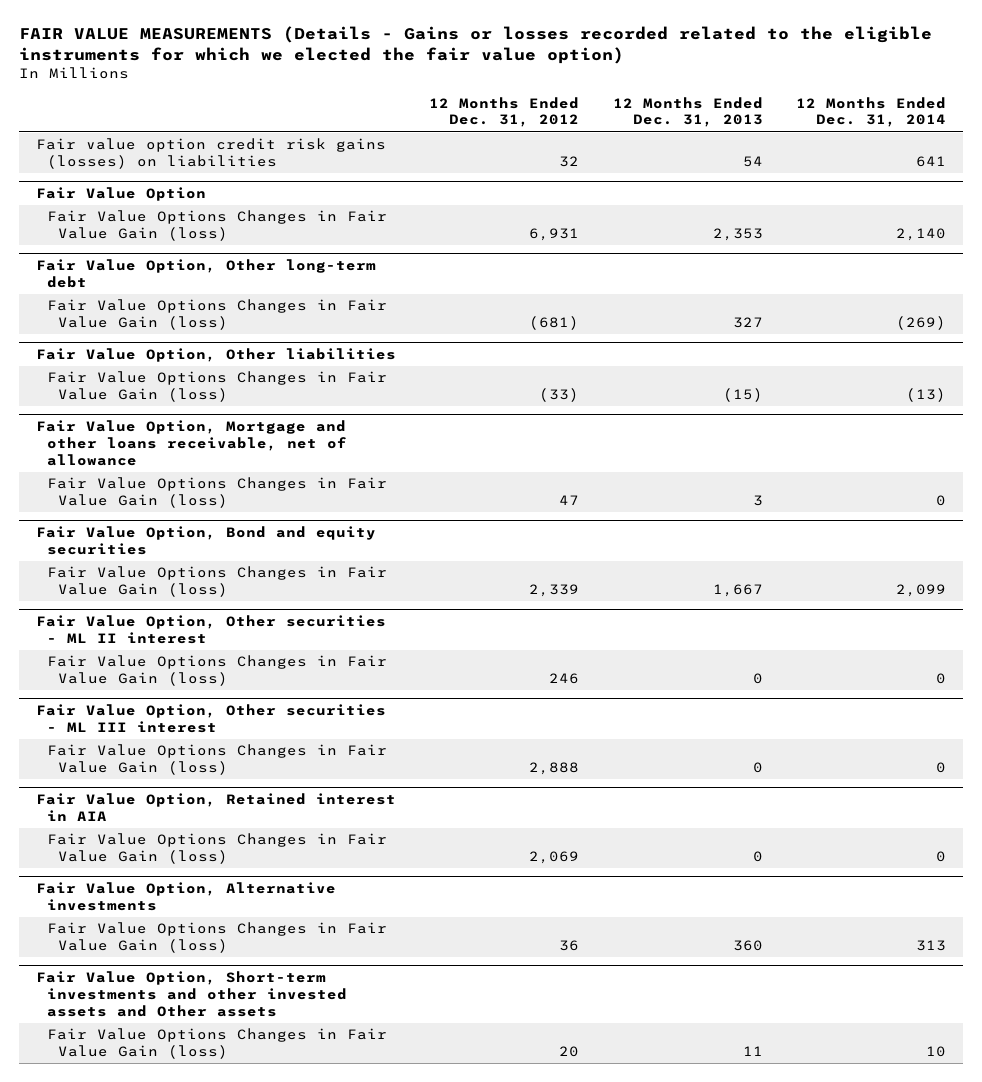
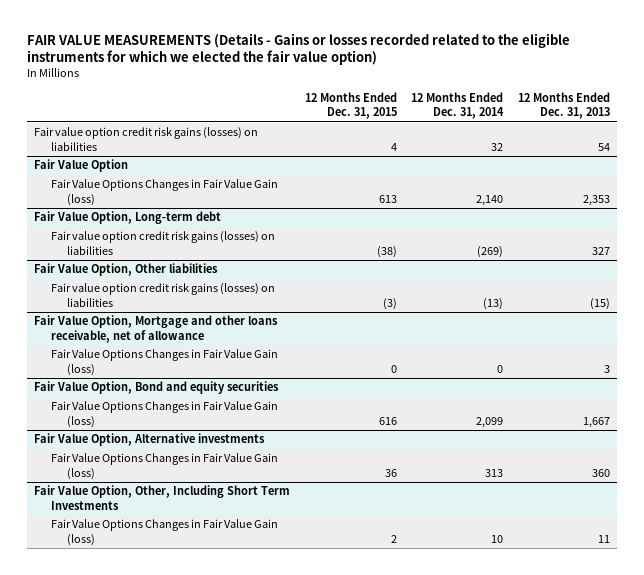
- | 12 Months Ended Dec. 31, 2012 | 12 Months Ended Dec. 31, 2013 | 12 Months Ended Dec. 31, 2014
+ | 12 Months Ended Dec. 31, 2015 | 12 Months Ended Dec. 31, 2014 | 12 Months Ended Dec. 31, 2013
- Fair value option credit risk gains (losses) on liabilities | 32 | 54 | 641
+ Fair value option credit risk gains (losses) on liabilities | 4 | 32 | 54
- Fair Value Option, Other long-term debt
- Fair Value Options Changes in Fair Value Gain (loss) | (681) | 327 | (269)
+ Fair Value Option, Long-term debt
+ Fair value option credit risk gains (losses) on liabilities | (38) | (269) | 327
@ Fair Value Option, Other liabilities
- Fair Value Options Changes in Fair Value Gain (loss) | (33) | (15) | (13)
+ Fair value option credit risk gains (losses) on liabilities | (3) | (13) | (15)
- Fair Value Option, Other securities - ML II interest
- Fair Value Options Changes in Fair Value Gain (loss) | 246 | 0 | 0
- Fair Value Option, Other securities - ML III interest
- Fair Value Options Changes in Fair Value Gain (loss) | 2,888 | 0 | 0
- Fair Value Option, Retained interest in AIA
- Fair Value Options Changes in Fair Value Gain (loss) | 2,069 | 0 | 0
- Fair Value Option, Short-term investments and other invested assets and Other assets
+ Fair Value Option, Other, Including Short Term Investments

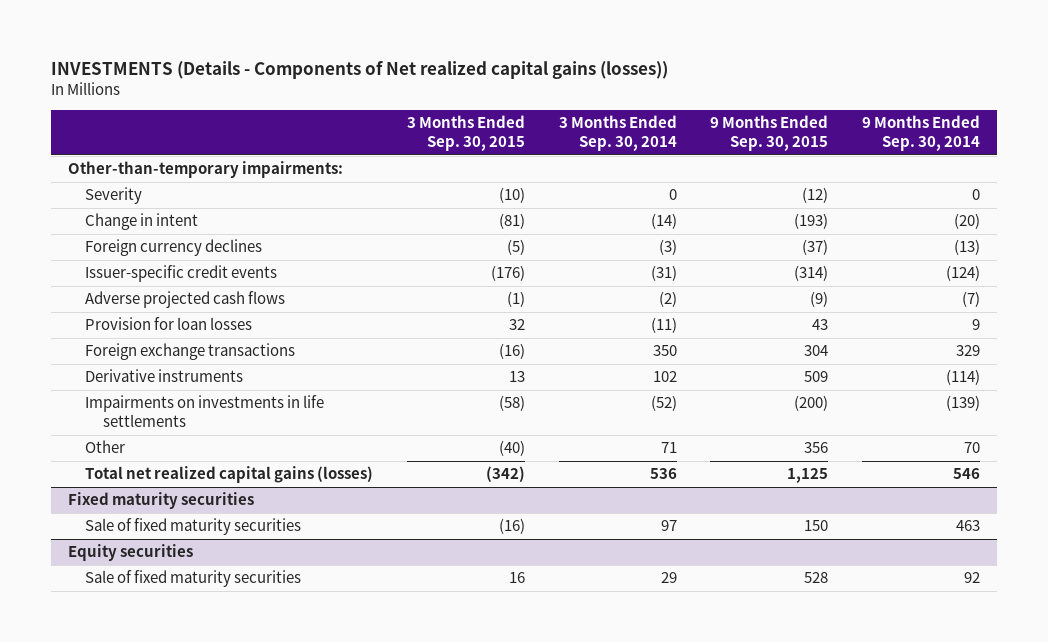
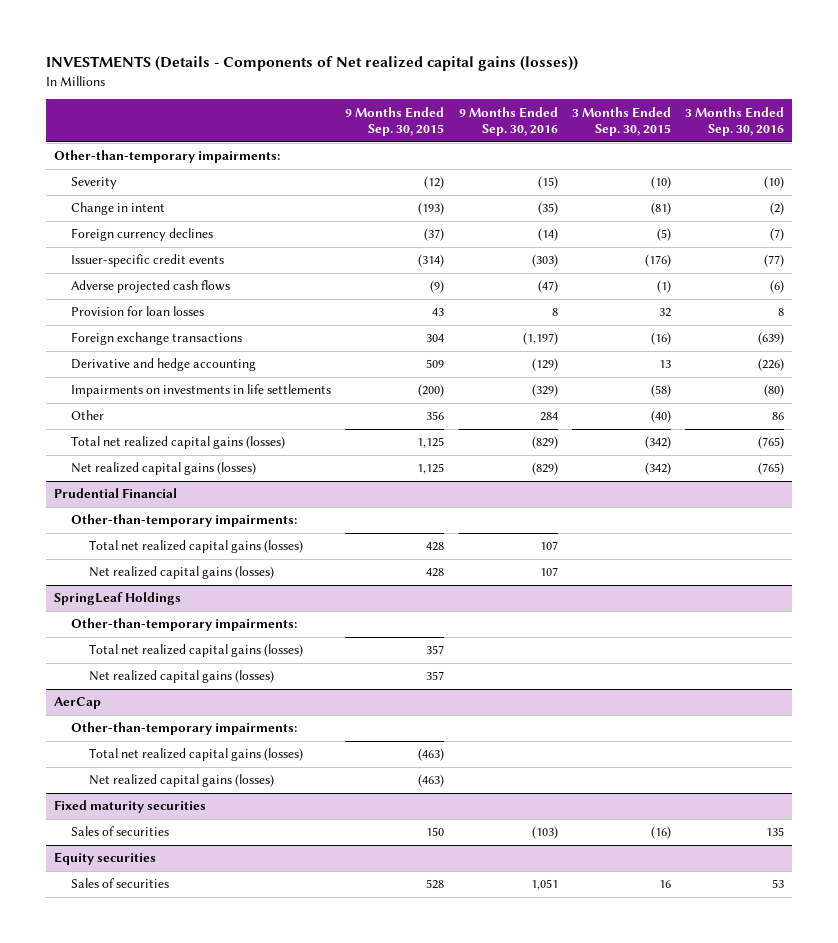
- | 3 Months Ended Sep. 30, 2015 | 3 Months Ended Sep. 30, 2014 | 9 Months Ended Sep. 30, 2015 | 9 Months Ended Sep. 30, 2014
+ | 9 Months Ended Sep. 30, 2015 | 9 Months Ended Sep. 30, 2016 | 3 Months Ended Sep. 30, 2015 | 3 Months Ended Sep. 30, 2016
- Derivative instruments | 13 | 102 | 509 | (114)
+ Derivative and hedge accounting | 509 | (129) | 13 | (226)
+ Net realized capital gains (losses) | 1,125 | (829) | (342) | (765)
+ Prudential Financial
+ Other-than-temporary impairments:
+ Total net realized capital gains (losses) | 428 | 107 | |
+ Net realized capital gains (losses) | 428 | 107 | |
+ SpringLeaf Holdings
+ Other-than-temporary impairments:
+ Total net realized capital gains (losses) | 357 | | |
+ Net realized capital gains (losses) | 357 | | |
+ AerCap
+ Other-than-temporary impairments:
+ Total net realized capital gains (losses) | (463) | | |
+ Net realized capital gains (losses) | (463) | | |
@ Fixed maturity securities
- Sale of fixed maturity securities | (16) | 97 | 150 | 463
+ Sales of securities | 150 | (103) | (16) | 135
@ Equity securities
- Sale of fixed maturity securities | 16 | 29 | 528 | 92
+ Sales of securities | 528 | 1,051 | 16 | 53

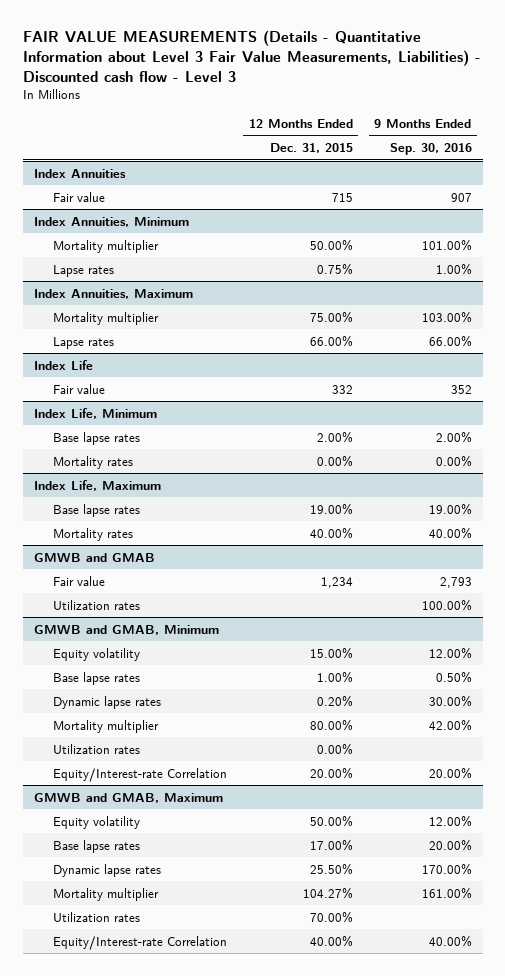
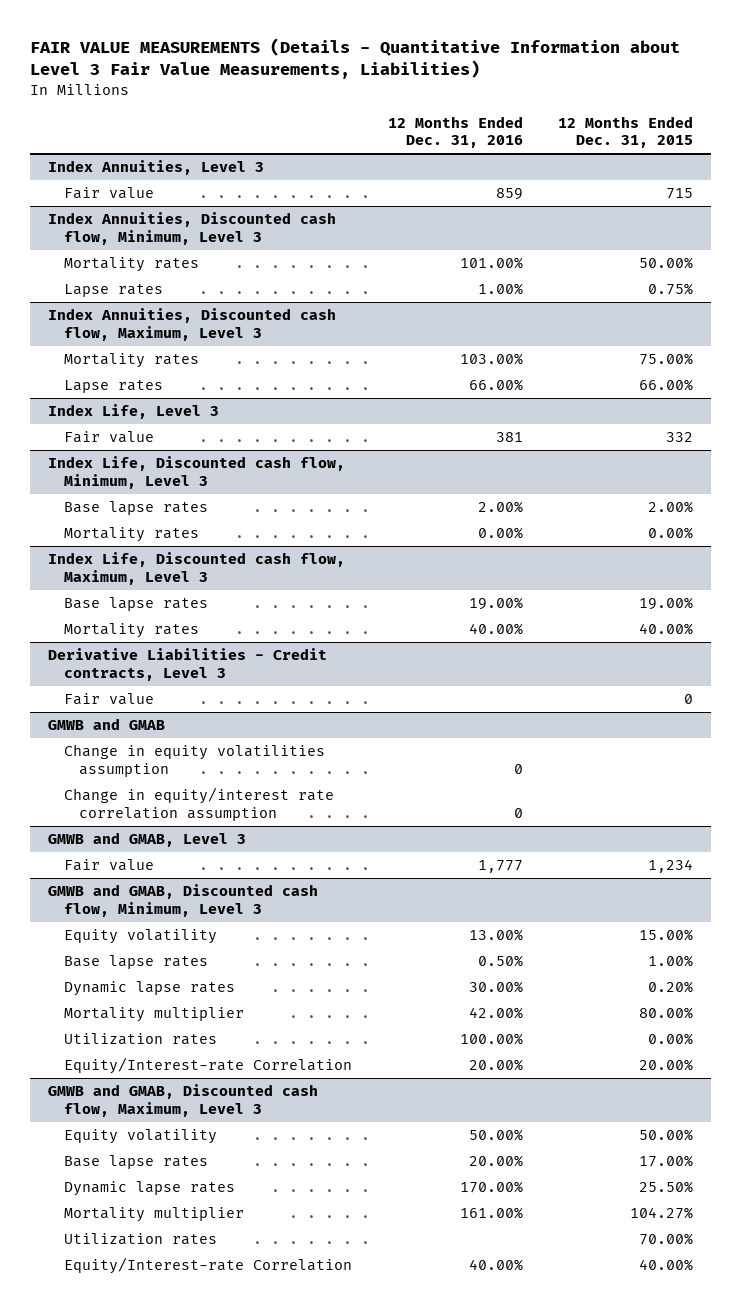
- FAIR VALUE MEASUREMENTS (Details - Quantitative Information about Level 3 Fair Value Measurements, Liabilities) - Discounted cash flow - Level 3
+ FAIR VALUE MEASUREMENTS (Details - Quantitative Information about Level 3 Fair Value Measurements, Liabilities)
- | 12 Months Ended Dec. 31, 2015 | 9 Months Ended Sep. 30, 2016
+ | 12 Months Ended Dec. 31, 2016 | 12 Months Ended Dec. 31, 2015
- Index Annuities
+ Index Annuities, Level 3
- Index Annuities, Minimum
- Mortality multiplier | 50.00% | 101.00%
+ Index Annuities, Discounted cash flow, Minimum, Level 3
+ Mortality rates | 101.00% | 50.00%
- Index Annuities, Maximum
- Mortality multiplier | 75.00% | 103.00%
+ Index Annuities, Discounted cash flow, Maximum, Level 3
+ Mortality rates | 103.00% | 75.00%
- Index Life
+ Index Life, Level 3
- Index Life, Minimum
+ Index Life, Discounted cash flow, Minimum, Level 3
- Index Life, Maximum
+ Index Life, Discounted cash flow, Maximum, Level 3
+ Derivative Liabilities - Credit contracts, Level 3
+ Fair value | | 0
@ GMWB and GMAB
+ Change in equity volatilities assumption | 0 |
+ Change in equity/interest rate correlation assumption | 0 |
+ GMWB and GMAB, Level 3
@ GMWB and GMAB
- Utilization rates | | 100.00%
- GMWB and GMAB, Minimum
+ GMWB and GMAB, Discounted cash flow, Minimum, Level 3
- GMWB and GMAB, Maximum
+ GMWB and GMAB, Discounted cash flow, Maximum, Level 3

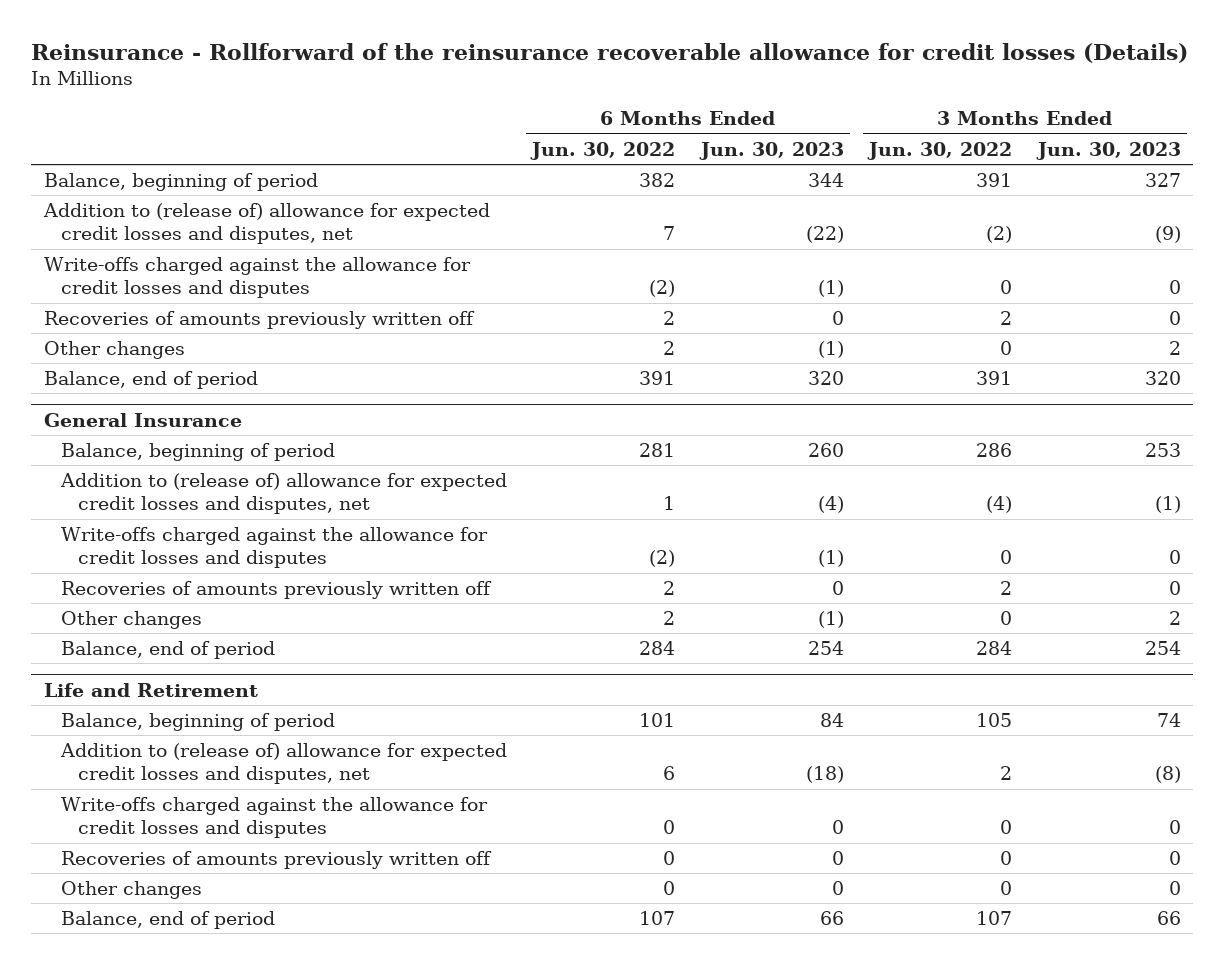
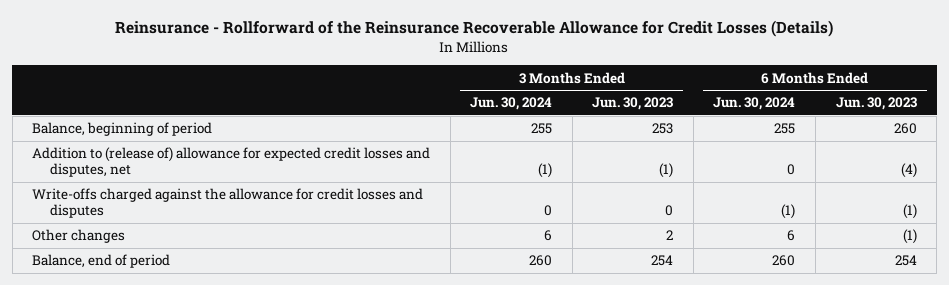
- Reinsurance - Rollforward of the reinsurance recoverable allowance for credit losses (Details)
+ Reinsurance - Rollforward of the Reinsurance Recoverable Allowance for Credit Losses (Details)
- | 6 Months Ended Jun. 30, 2022 | 6 Months Ended Jun. 30, 2023 | 3 Months Ended Jun. 30, 2022 | 3 Months Ended Jun. 30, 2023
+ | 3 Months Ended Jun. 30, 2024 | 3 Months Ended Jun. 30, 2023 | 6 Months Ended Jun. 30, 2024 | 6 Months Ended Jun. 30, 2023
- Balance, beginning of period | 382 | 344 | 391 | 327
- Addition to (release of) allowance for expected credit losses and disputes, net | 7 | (22) | (2) | (9)
- Write-offs charged against the allowance for credit losses and disputes | (2) | (1) | 0 | 0
- Recoveries of amounts previously written off | 2 | 0 | 2 | 0
- Other changes | 2 | (1) | 0 | 2
- Balance, end of period | 391 | 320 | 391 | 320
- General Insurance
- Recoveries of amounts previously written off | 2 | 0 | 2 | 0
- Life and Retirement
- Balance, beginning of period | 101 | 84 | 105 | 74
- Addition to (release of) allowance for expected credit losses and disputes, net | 6 | (18) | 2 | (8)
- Write-offs charged against the allowance for credit losses and disputes | 0 | 0 | 0 | 0
- Recoveries of amounts previously written off | 0 | 0 | 0 | 0
- Other changes | 0 | 0 | 0 | 0
- Balance, end of period | 107 | 66 | 107 | 66

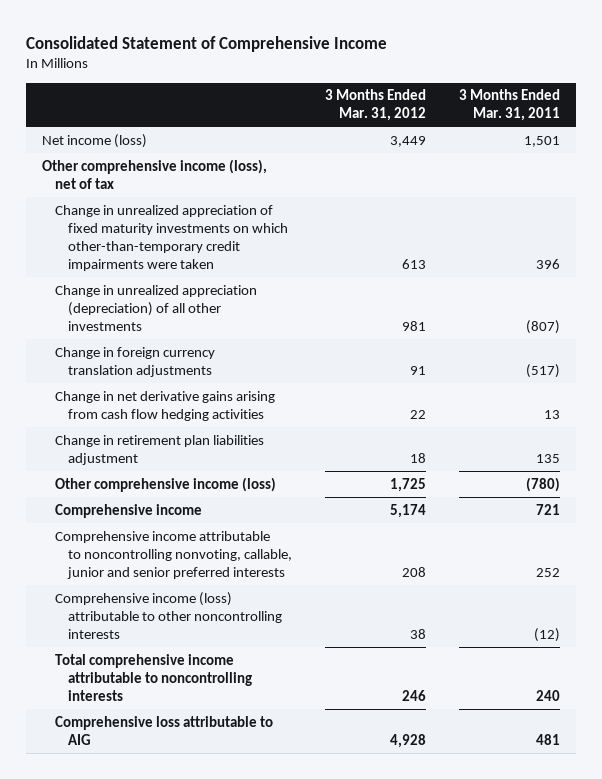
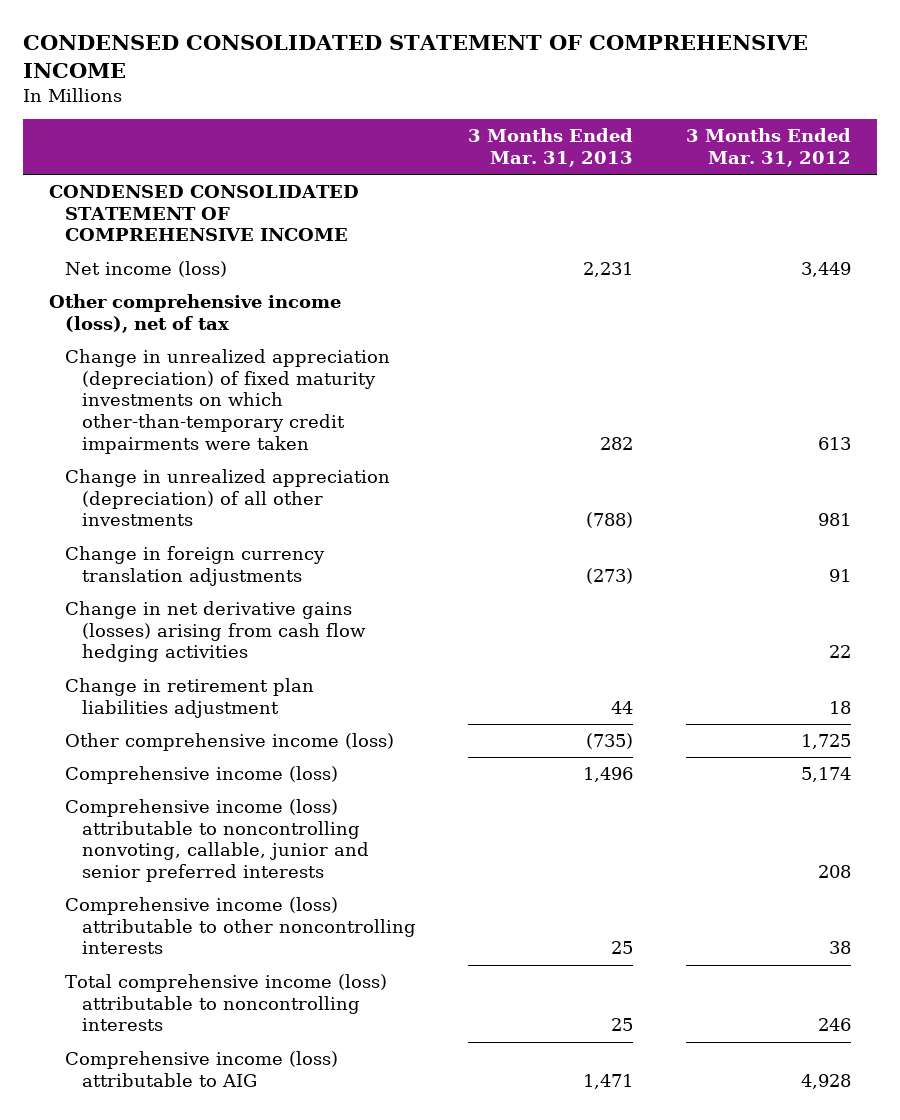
- Consolidated Statement of Comprehensive Income
+ CONDENSED CONSOLIDATED STATEMENT OF COMPREHENSIVE INCOME
- | 3 Months Ended Mar. 31, 2012 | 3 Months Ended Mar. 31, 2011
+ | 3 Months Ended Mar. 31, 2013 | 3 Months Ended Mar. 31, 2012
+ CONDENSED CONSOLIDATED STATEMENT OF COMPREHENSIVE INCOME
- Change in unrealized appreciation of fixed maturity investments on which other-than-temporary credit impairments were taken | 613 | 396
+ Change in unrealized appreciation (depreciation) of fixed maturity investments on which other-than-temporary credit impairments were taken | 282 | 613
- Change in net derivative gains arising from cash flow hedging activities | 22 | 13
+ Change in net derivative gains (losses) arising from cash flow hedging activities | | 22
- Comprehensive income | 5,174 | 721
- Comprehensive income attributable to noncontrolling nonvoting, callable, junior and senior preferred interests | 208 | 252
+ Comprehensive income (loss) | 1,496 | 5,174
+ Comprehensive income (loss) attributable to noncontrolling nonvoting, callable, junior and senior preferred interests | | 208
- Total comprehensive income attributable to noncontrolling interests | 246 | 240
- Comprehensive loss attributable to AIG | 4,928 | 481
+ Total comprehensive income (loss) attributable to noncontrolling interests | 25 | 246
+ Comprehensive income (loss) attributable to AIG | 1,471 | 4,928

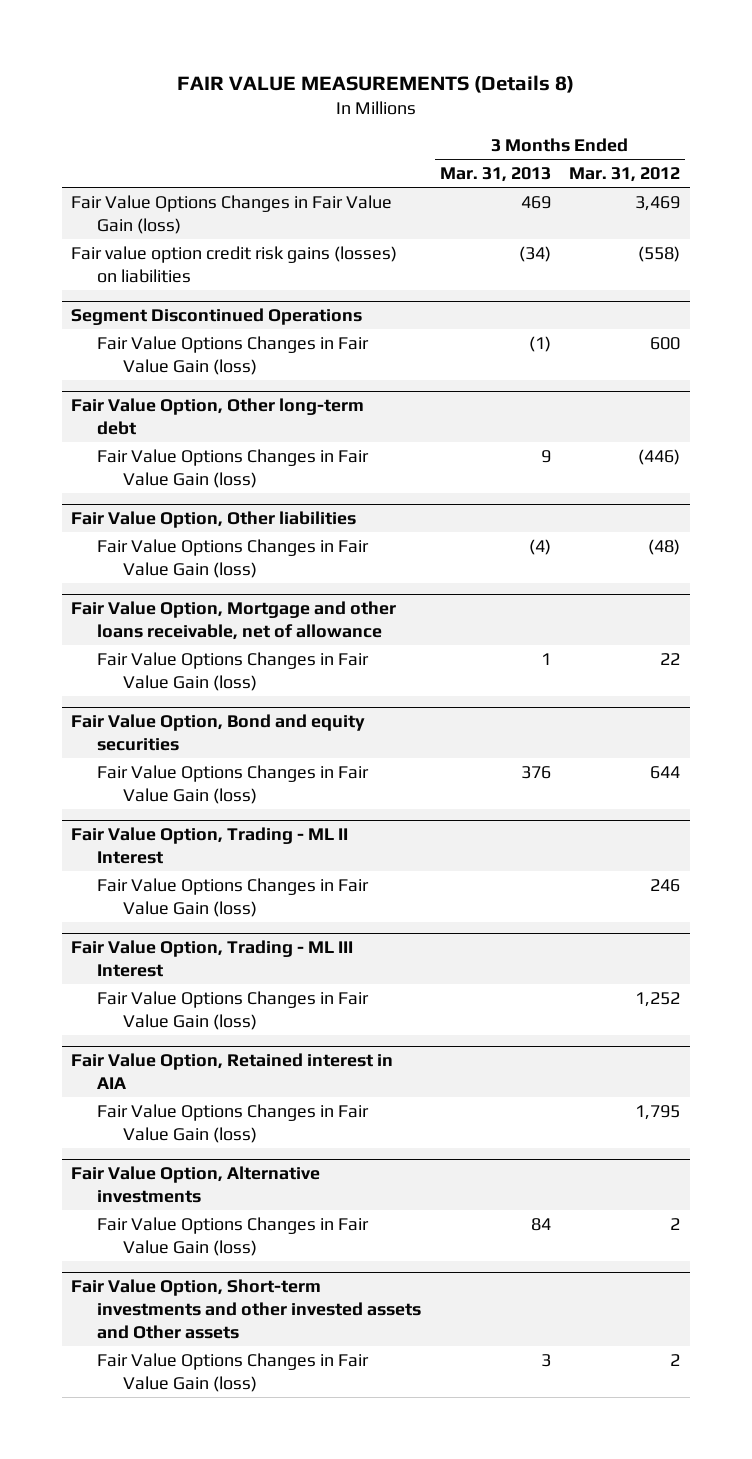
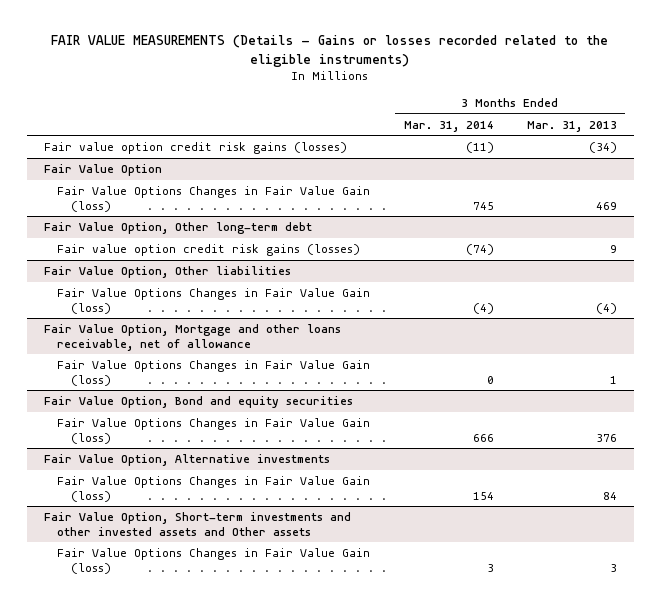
- FAIR VALUE MEASUREMENTS (Details 8)
+ FAIR VALUE MEASUREMENTS (Details - Gains or losses recorded related to the eligible instruments)
- | 3 Months Ended Mar. 31, 2013 | 3 Months Ended Mar. 31, 2012
+ | 3 Months Ended Mar. 31, 2014 | 3 Months Ended Mar. 31, 2013
+ Fair value option credit risk gains (losses) | (11) | (34)
+ Fair Value Option
- Fair value option credit risk gains (losses) on liabilities | (34) | (558)
- Segment Discontinued Operations
- Fair Value Options Changes in Fair Value Gain (loss) | (1) | 600
@ Fair Value Option, Other long-term debt
- Fair Value Options Changes in Fair Value Gain (loss) | 9 | (446)
+ Fair value option credit risk gains (losses) | (74) | 9
- Fair Value Option, Trading - ML II Interest
- Fair Value Options Changes in Fair Value Gain (loss) | | 246
- Fair Value Option, Trading - ML III Interest
- Fair Value Options Changes in Fair Value Gain (loss) | | 1,252
- Fair Value Option, Retained interest in AIA
- Fair Value Options Changes in Fair Value Gain (loss) | | 1,795

